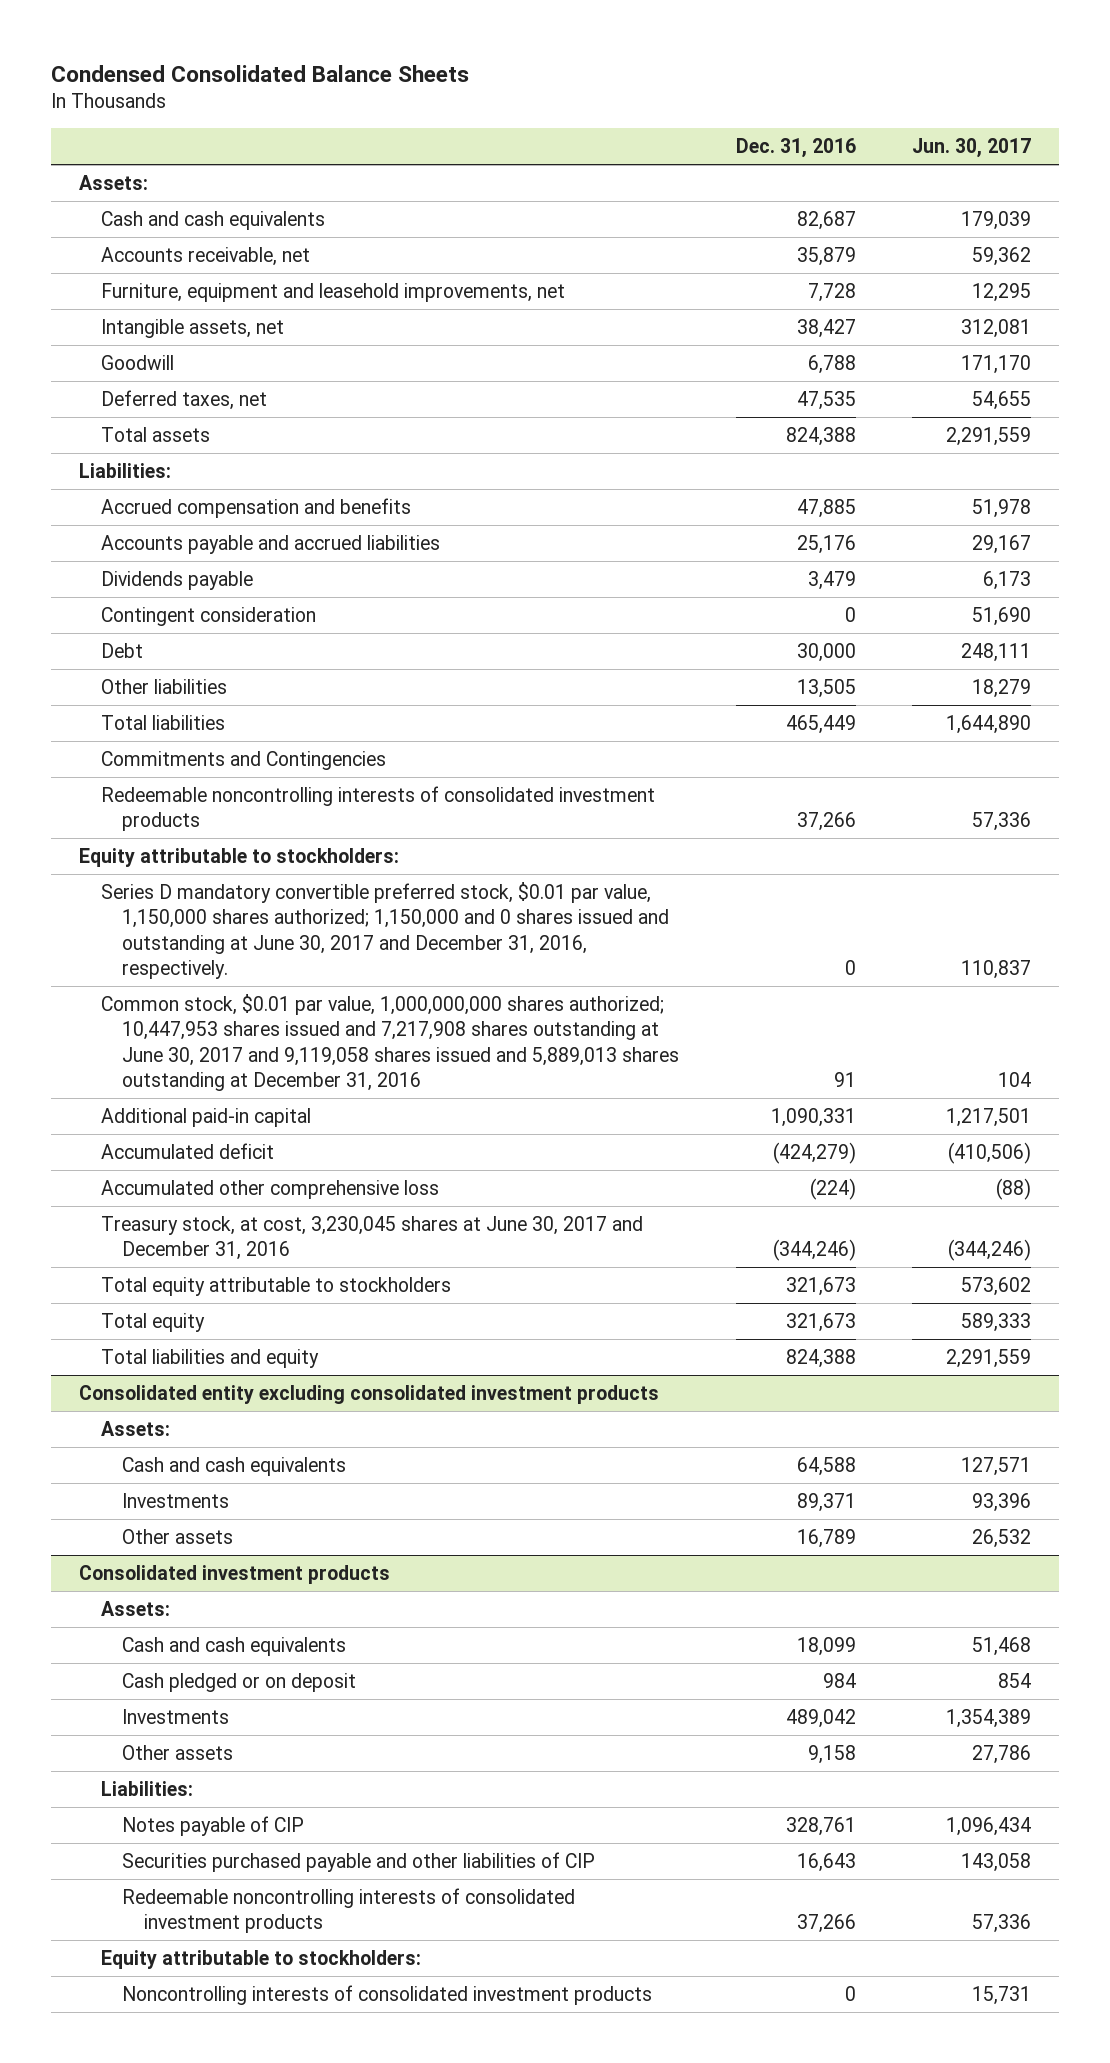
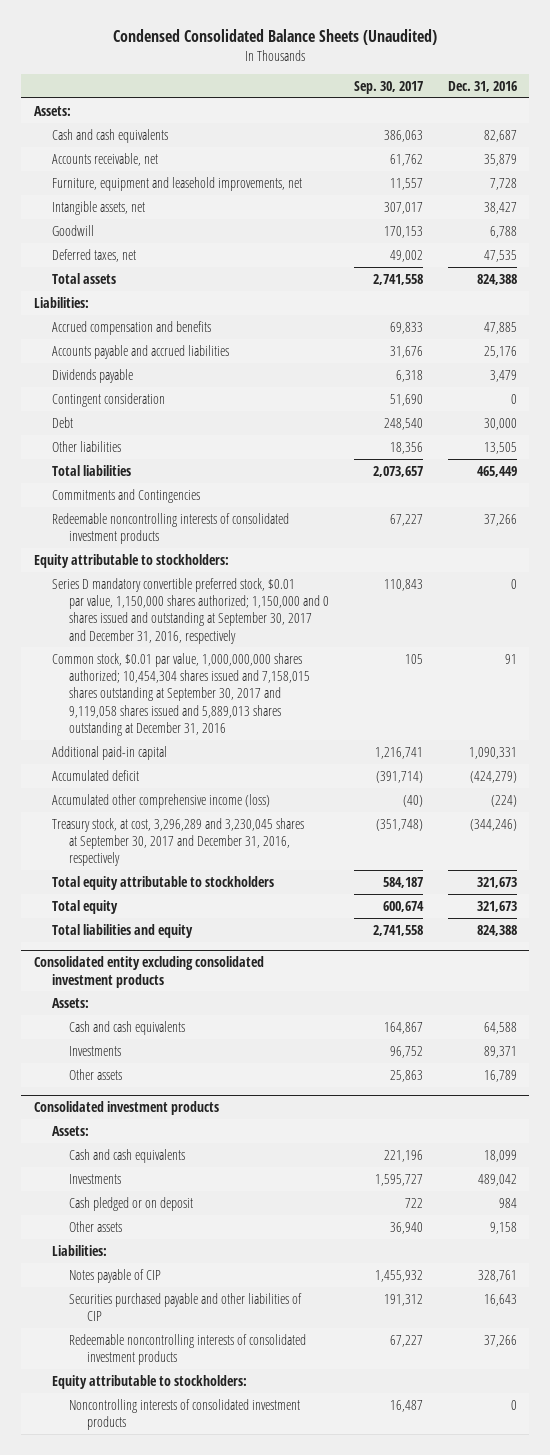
- Condensed Consolidated Balance Sheets
+ Condensed Consolidated Balance Sheets (Unaudited)
- | Dec. 31, 2016 | Jun. 30, 2017
+ | Sep. 30, 2017 | Dec. 31, 2016
- Series D mandatory convertible preferred stock, $0.01 par value, 1,150,000 shares authorized; 1,150,000 and 0 shares issued and outstanding at June 30, 2017 and December 31, 2016, respectively. | 0 | 110,837
- Common stock, $0.01 par value, 1,000,000,000 shares authorized; 10,447,953 shares issued and 7,217,908 shares outstanding at June 30, 2017 and 9,119,058 shares issued and 5,889,013 shares outstanding at December 31, 2016 | 91 | 104
+ Series D mandatory convertible preferred stock, $0.01 par value, 1,150,000 shares authorized; 1,150,000 and 0 shares issued and outstanding at September 30, 2017 and December 31, 2016, respectively | 110,843 | 0
+ Common stock, $0.01 par value, 1,000,000,000 shares authorized; 10,454,304 shares issued and 7,158,015 shares outstanding at September 30, 2017 and 9,119,058 shares issued and 5,889,013 shares outstanding at December 31, 2016 | 105 | 91
- Accumulated other comprehensive loss | (224) | (88)
- Treasury stock, at cost, 3,230,045 shares at June 30, 2017 and December 31, 2016 | (344,246) | (344,246)
+ Accumulated other comprehensive income (loss) | (40) | (224)
+ Treasury stock, at cost, 3,296,289 and 3,230,045 shares at September 30, 2017 and December 31, 2016, respectively | (351,748) | (344,246)
@ Consolidated investment products
moved down: Cash pledged or on deposit | 722 | 984

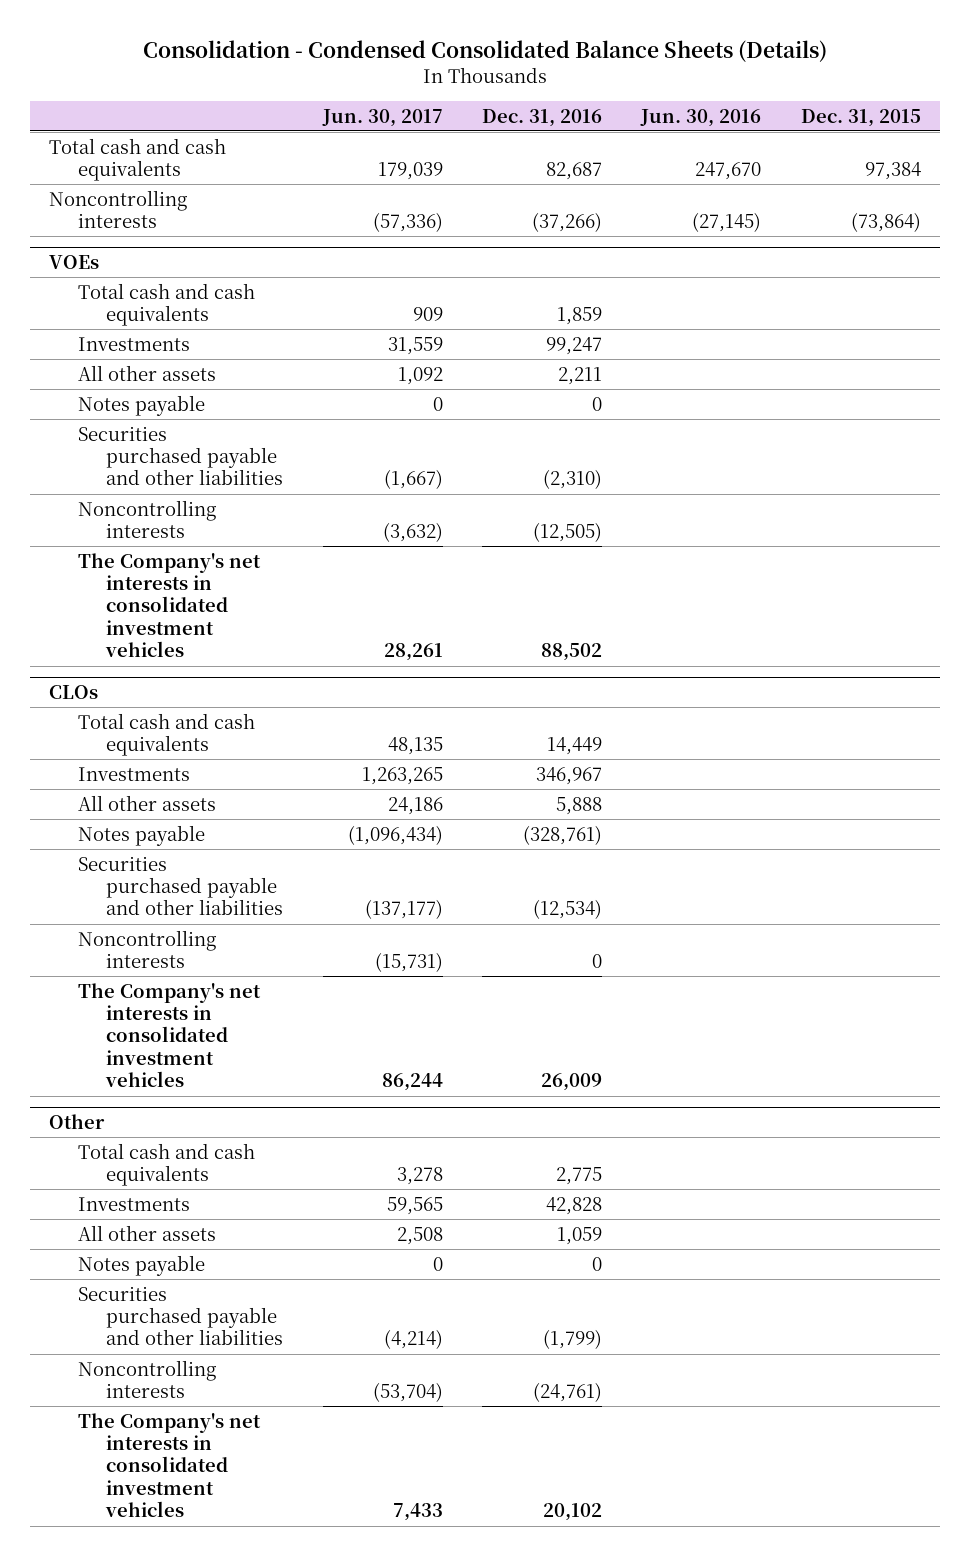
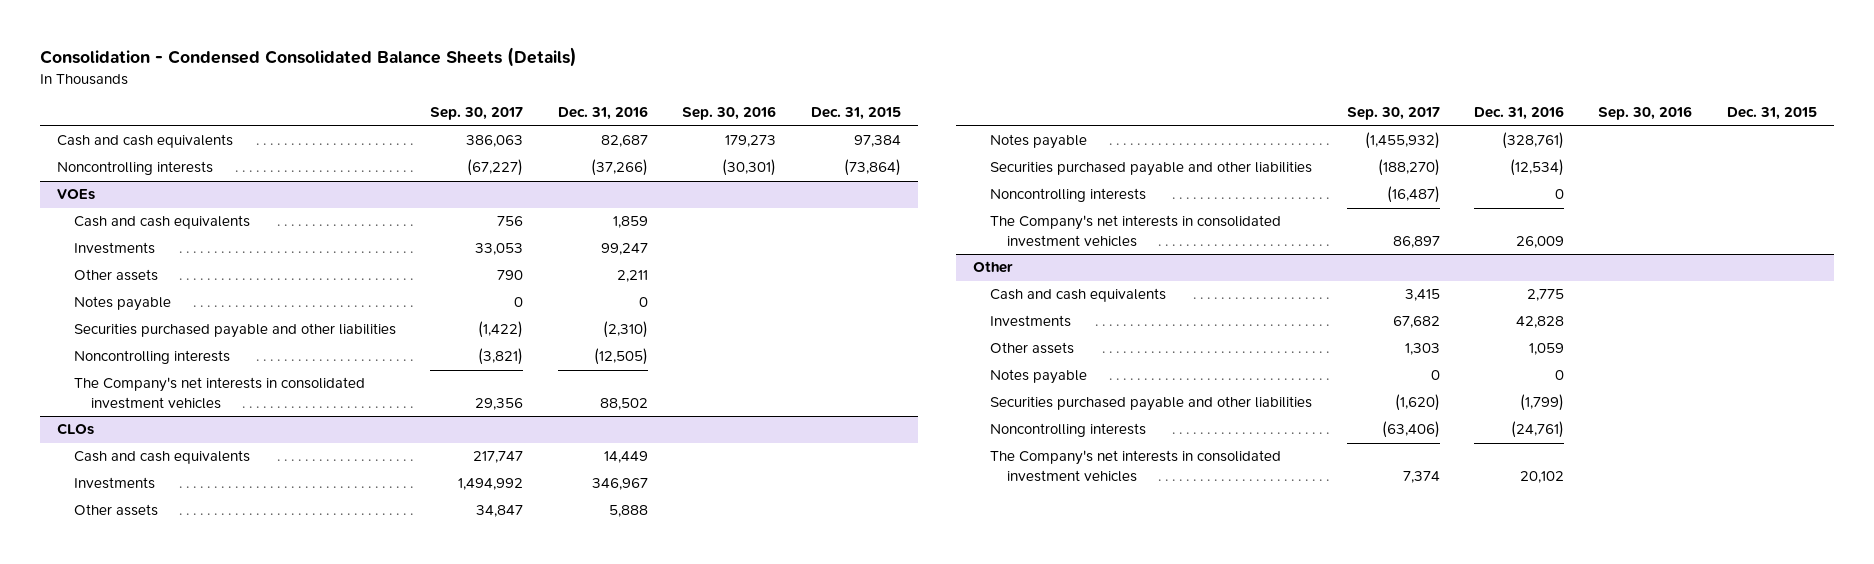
- | Jun. 30, 2017 | Dec. 31, 2016 | Jun. 30, 2016 | Dec. 31, 2015
+ | Sep. 30, 2017 | Dec. 31, 2016 | Sep. 30, 2016 | Dec. 31, 2015
- Total cash and cash equivalents | 179,039 | 82,687 | 247,670 | 97,384
+ Cash and cash equivalents | 386,063 | 82,687 | 179,273 | 97,384
@ VOEs
- Total cash and cash equivalents | 909 | 1,859 | |
+ Cash and cash equivalents | 756 | 1,859 | |
- All other assets | 1,092 | 2,211 | |
+ Other assets | 790 | 2,211 | |
@ CLOs
- Total cash and cash equivalents | 48,135 | 14,449 | |
+ Cash and cash equivalents | 217,747 | 14,449 | |
- All other assets | 24,186 | 5,888 | |
+ Other assets | 34,847 | 5,888 | |
@ Other
- Total cash and cash equivalents | 3,278 | 2,775 | |
+ Cash and cash equivalents | 3,415 | 2,775 | |
- All other assets | 2,508 | 1,059 | |
+ Other assets | 1,303 | 1,059 | |

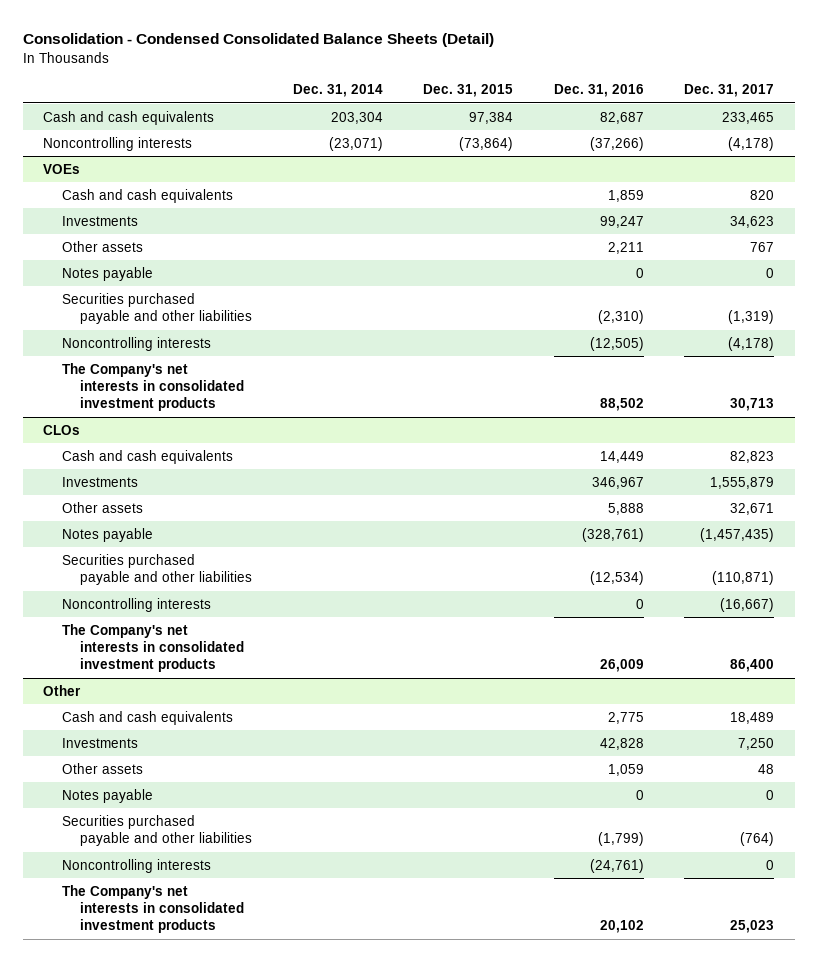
- Consolidation - Condensed Consolidated Balance Sheets (Details)
+ Consolidation - Condensed Consolidated Balance Sheets (Detail)
- | Sep. 30, 2017 | Dec. 31, 2016 | Sep. 30, 2016 | Dec. 31, 2015
+ | Dec. 31, 2014 | Dec. 31, 2015 | Dec. 31, 2016 | Dec. 31, 2017
@ VOEs
- The Company's net interests in consolidated investment vehicles | 29,356 | 88,502 | |
+ The Company's net interests in consolidated investment products | | | 88,502 | 30,713
@ CLOs
- The Company's net interests in consolidated investment vehicles | 86,897 | 26,009 | |
+ The Company's net interests in consolidated investment products | | | 26,009 | 86,400
@ Other
- The Company's net interests in consolidated investment vehicles | 7,374 | 20,102 | |
+ The Company's net interests in consolidated investment products | | | 20,102 | 25,023

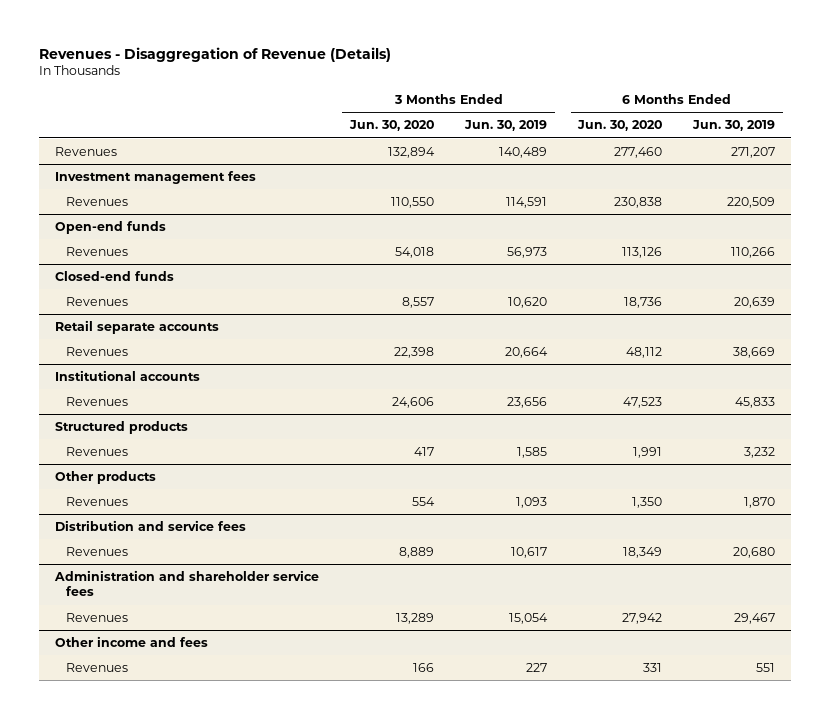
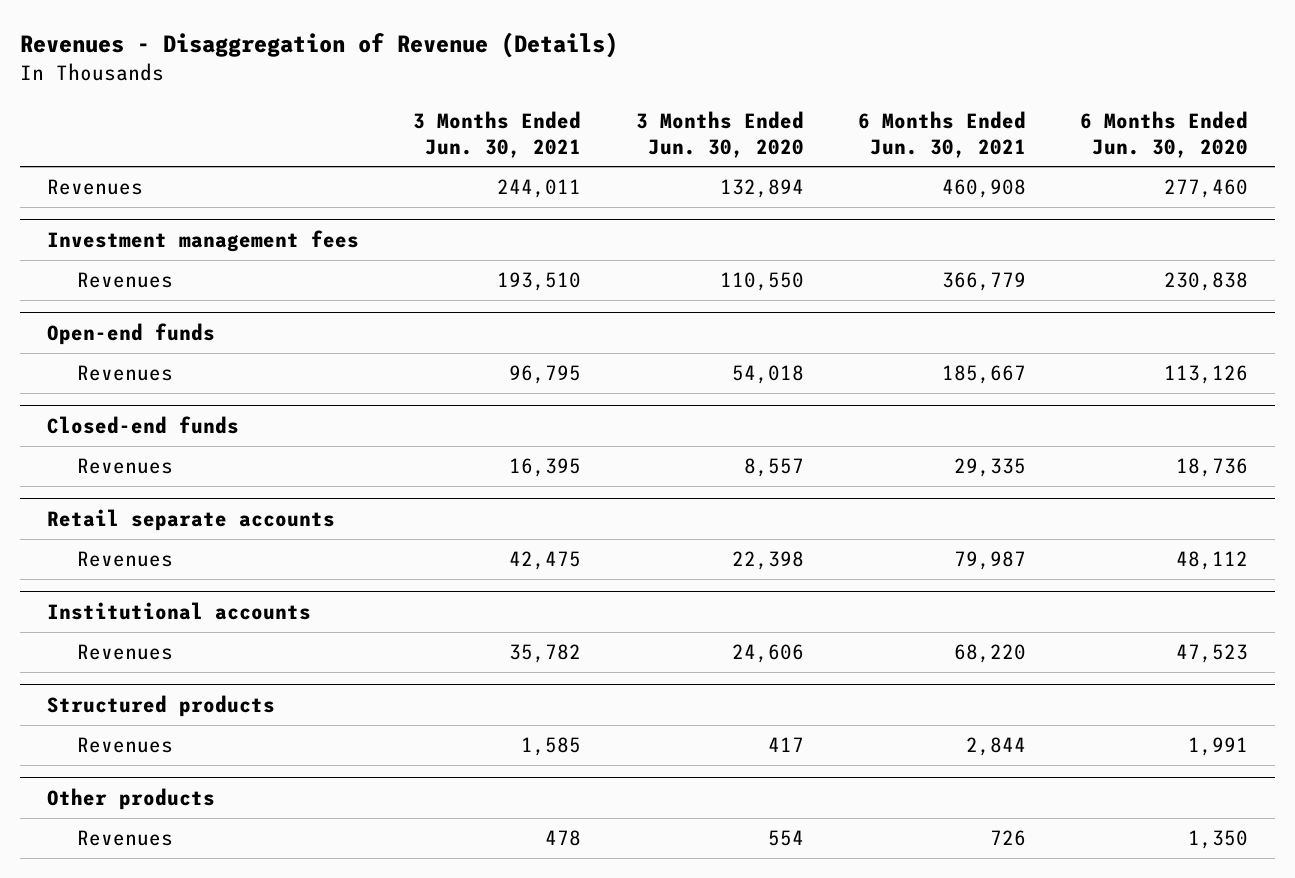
- | 3 Months Ended Jun. 30, 2020 | 3 Months Ended Jun. 30, 2019 | 6 Months Ended Jun. 30, 2020 | 6 Months Ended Jun. 30, 2019
+ | 3 Months Ended Jun. 30, 2021 | 3 Months Ended Jun. 30, 2020 | 6 Months Ended Jun. 30, 2021 | 6 Months Ended Jun. 30, 2020
- Distribution and service fees
- Revenues | 8,889 | 10,617 | 18,349 | 20,680
- Administration and shareholder service fees
- Revenues | 13,289 | 15,054 | 27,942 | 29,467
- Other income and fees
- Revenues | 166 | 227 | 331 | 551

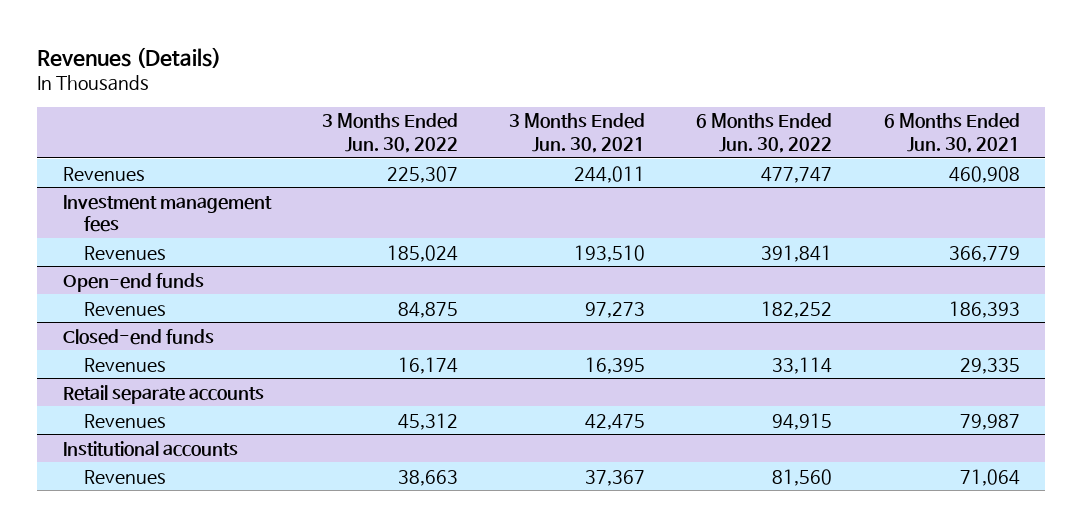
- Revenues - Disaggregation of Revenue (Details)
+ Revenues (Details)
- | 3 Months Ended Jun. 30, 2021 | 3 Months Ended Jun. 30, 2020 | 6 Months Ended Jun. 30, 2021 | 6 Months Ended Jun. 30, 2020
+ | 3 Months Ended Jun. 30, 2022 | 3 Months Ended Jun. 30, 2021 | 6 Months Ended Jun. 30, 2022 | 6 Months Ended Jun. 30, 2021
@ Open-end funds
- Revenues | 96,795 | 54,018 | 185,667 | 113,126
+ Revenues | 84,875 | 97,273 | 182,252 | 186,393
@ Institutional accounts
- Revenues | 35,782 | 24,606 | 68,220 | 47,523
- Structured products
- Revenues | 1,585 | 417 | 2,844 | 1,991
- Other products
- Revenues | 478 | 554 | 726 | 1,350
@ Institutional accounts
+ Revenues | 38,663 | 37,367 | 81,560 | 71,064

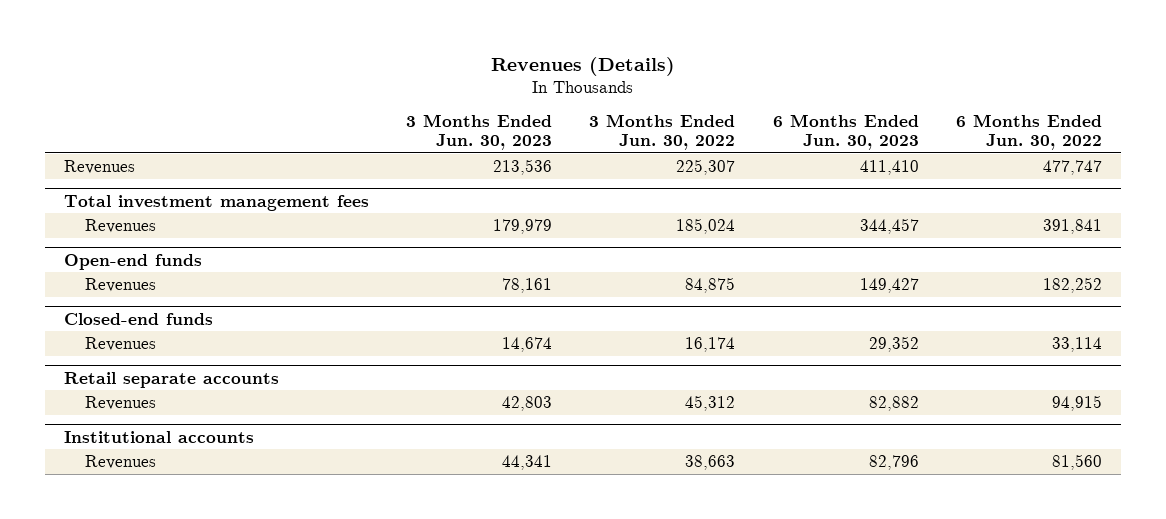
- | 3 Months Ended Jun. 30, 2022 | 3 Months Ended Jun. 30, 2021 | 6 Months Ended Jun. 30, 2022 | 6 Months Ended Jun. 30, 2021
+ | 3 Months Ended Jun. 30, 2023 | 3 Months Ended Jun. 30, 2022 | 6 Months Ended Jun. 30, 2023 | 6 Months Ended Jun. 30, 2022
- Investment management fees
+ Total investment management fees

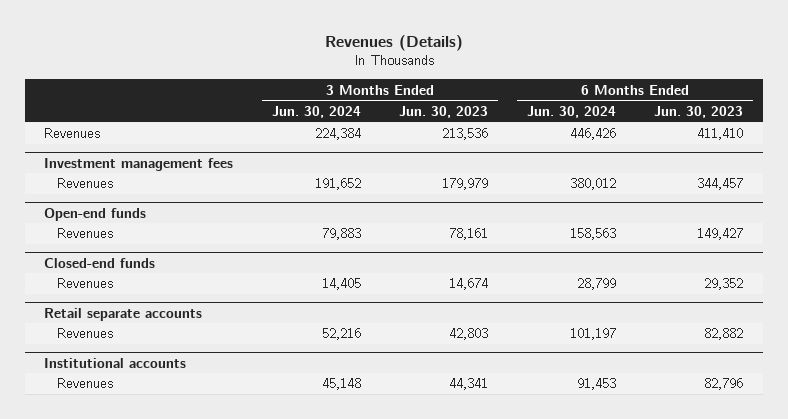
- | 3 Months Ended Jun. 30, 2023 | 3 Months Ended Jun. 30, 2022 | 6 Months Ended Jun. 30, 2023 | 6 Months Ended Jun. 30, 2022
+ | 3 Months Ended Jun. 30, 2024 | 3 Months Ended Jun. 30, 2023 | 6 Months Ended Jun. 30, 2024 | 6 Months Ended Jun. 30, 2023
- Total investment management fees
+ Investment management fees

